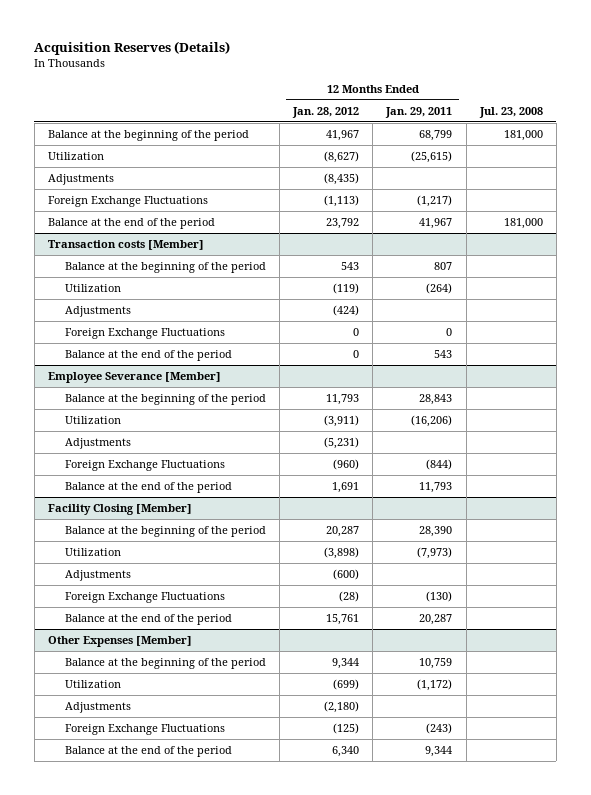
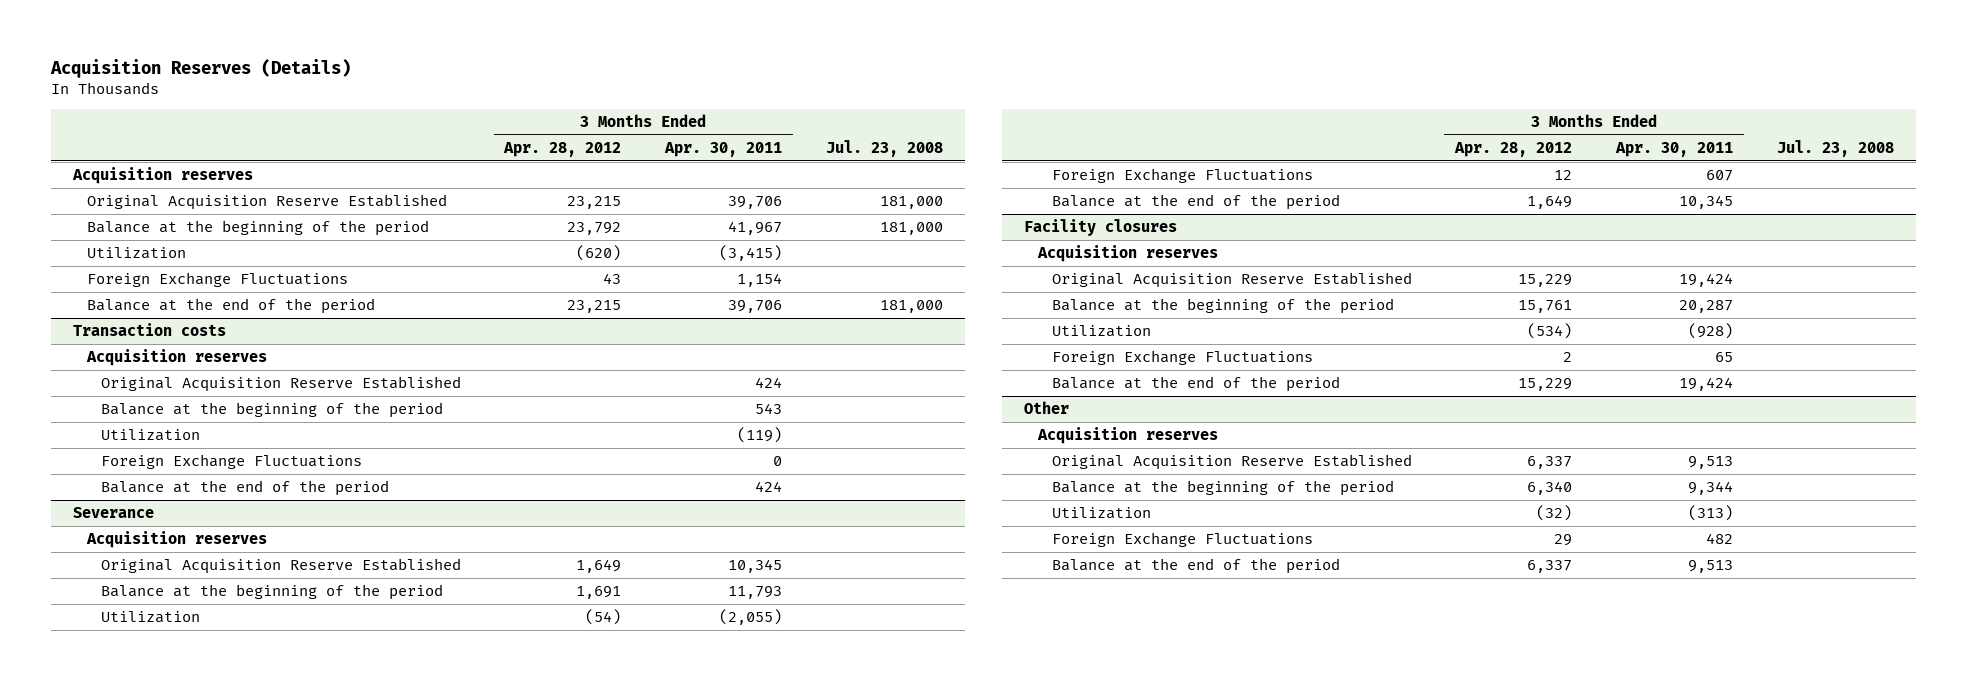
- | 12 Months Ended Jan. 28, 2012 | 12 Months Ended Jan. 29, 2011 | Jul. 23, 2008
+ | 3 Months Ended Apr. 28, 2012 | 3 Months Ended Apr. 30, 2011 | Jul. 23, 2008
+ Acquisition reserves
+ Original Acquisition Reserve Established | 23,215 | 39,706 | 181,000
- Adjustments | (8,435) | |
- Transaction costs [Member]
+ Transaction costs
+ Acquisition reserves
+ Original Acquisition Reserve Established | | 424 |
- Adjustments | (424) | |
- Employee Severance [Member]
+ Severance
+ Acquisition reserves
+ Original Acquisition Reserve Established | 1,649 | 10,345 |
- Adjustments | (5,231) | |
- Facility Closing [Member]
- Balance at the beginning of the period | 20,287 | 28,390 |
- Utilization | (3,898) | (7,973) |
- Adjustments | (600) | |
- Foreign Exchange Fluctuations | (28) | (130) |
- Balance at the end of the period | 15,761 | 20,287 |
- Other Expenses [Member]
+ Facility closures
+ Acquisition reserves
+ Original Acquisition Reserve Established | 15,229 | 19,424 |
+ Balance at the beginning of the period | 15,761 | 20,287 |
+ Utilization | (534) | (928) |
+ Foreign Exchange Fluctuations | 2 | 65 |
+ Balance at the end of the period | 15,229 | 19,424 |
+ Other
+ Acquisition reserves
+ Original Acquisition Reserve Established | 6,337 | 9,513 |
- Adjustments | (2,180) | |

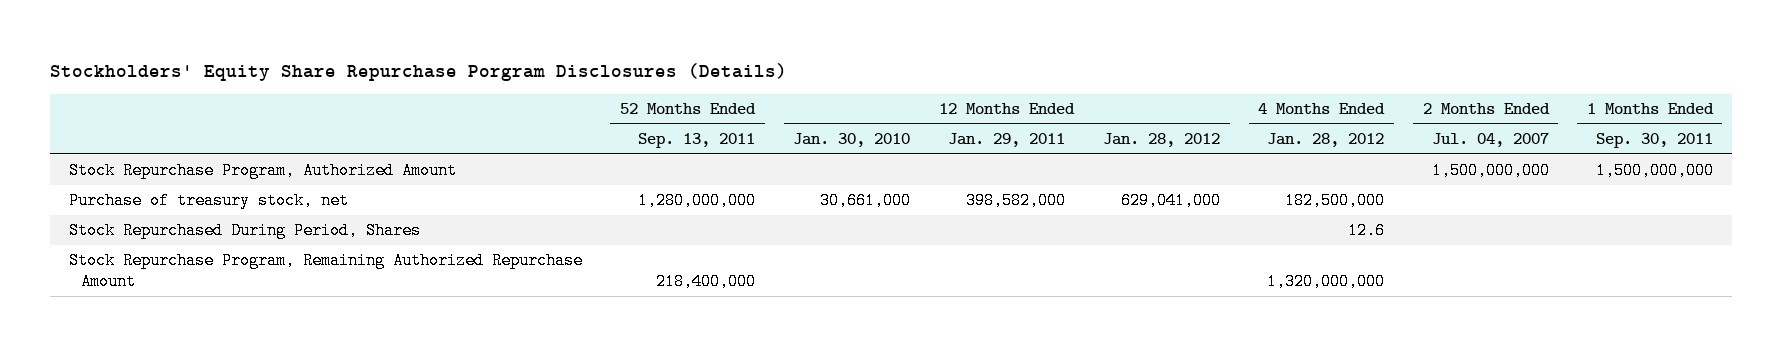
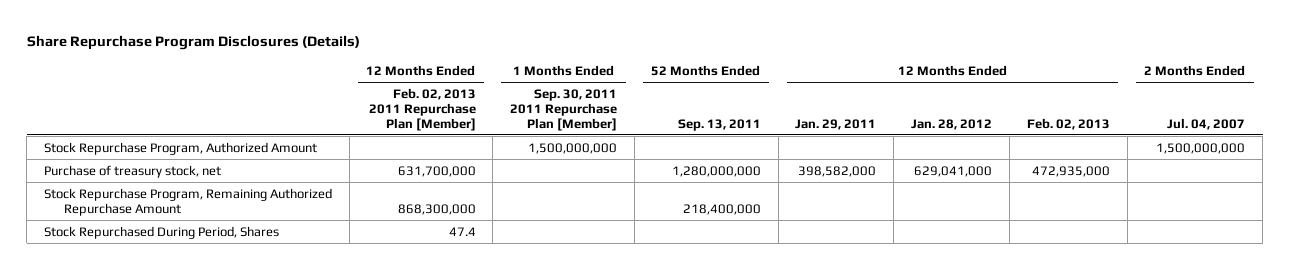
- Stockholders' Equity Share Repurchase Porgram Disclosures (Details)
+ Share Repurchase Program Disclosures (Details)
- | 52 Months Ended Sep. 13, 2011 | 12 Months Ended Jan. 30, 2010 | 12 Months Ended Jan. 29, 2011 | 12 Months Ended Jan. 28, 2012 | 4 Months Ended Jan. 28, 2012 | 2 Months Ended Jul. 04, 2007 | 1 Months Ended Sep. 30, 2011
+ | 12 Months Ended Feb. 02, 2013 2011 Repurchase Plan [Member] | 1 Months Ended Sep. 30, 2011 2011 Repurchase Plan [Member] | 52 Months Ended Sep. 13, 2011 | 12 Months Ended Jan. 29, 2011 | 12 Months Ended Jan. 28, 2012 | 12 Months Ended Feb. 02, 2013 | 2 Months Ended Jul. 04, 2007
moved down: Stock Repurchased During Period, Shares | 47.4 | | | | | |

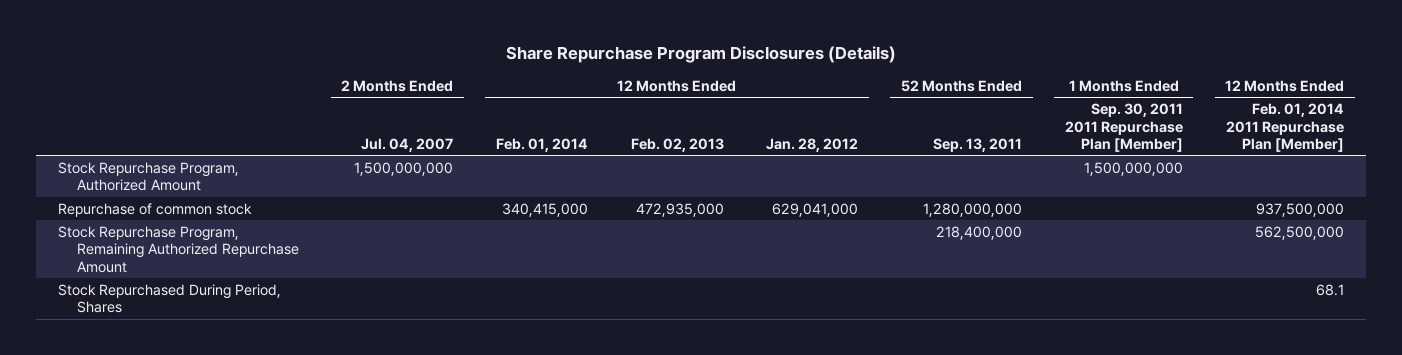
- | 12 Months Ended Feb. 02, 2013 2011 Repurchase Plan [Member] | 1 Months Ended Sep. 30, 2011 2011 Repurchase Plan [Member] | 52 Months Ended Sep. 13, 2011 | 12 Months Ended Jan. 29, 2011 | 12 Months Ended Jan. 28, 2012 | 12 Months Ended Feb. 02, 2013 | 2 Months Ended Jul. 04, 2007
+ | 2 Months Ended Jul. 04, 2007 | 12 Months Ended Feb. 01, 2014 | 12 Months Ended Feb. 02, 2013 | 12 Months Ended Jan. 28, 2012 | 52 Months Ended Sep. 13, 2011 | 1 Months Ended Sep. 30, 2011 2011 Repurchase Plan [Member] | 12 Months Ended Feb. 01, 2014 2011 Repurchase Plan [Member]
- Purchase of treasury stock, net | 631,700,000 | | 1,280,000,000 | 398,582,000 | 629,041,000 | 472,935,000 |
+ Repurchase of common stock | | 340,415,000 | 472,935,000 | 629,041,000 | 1,280,000,000 | | 937,500,000

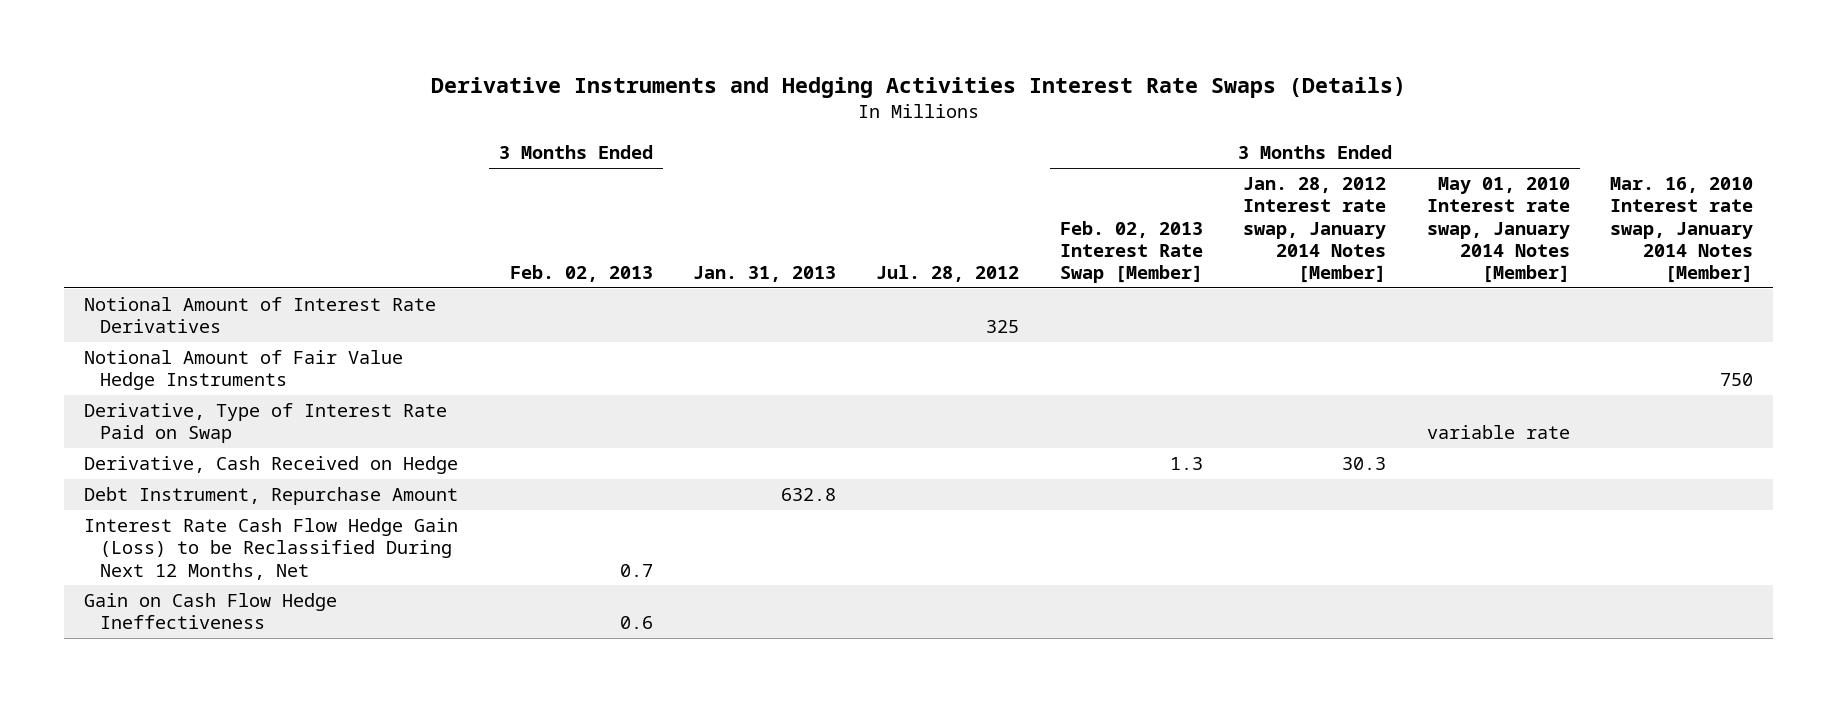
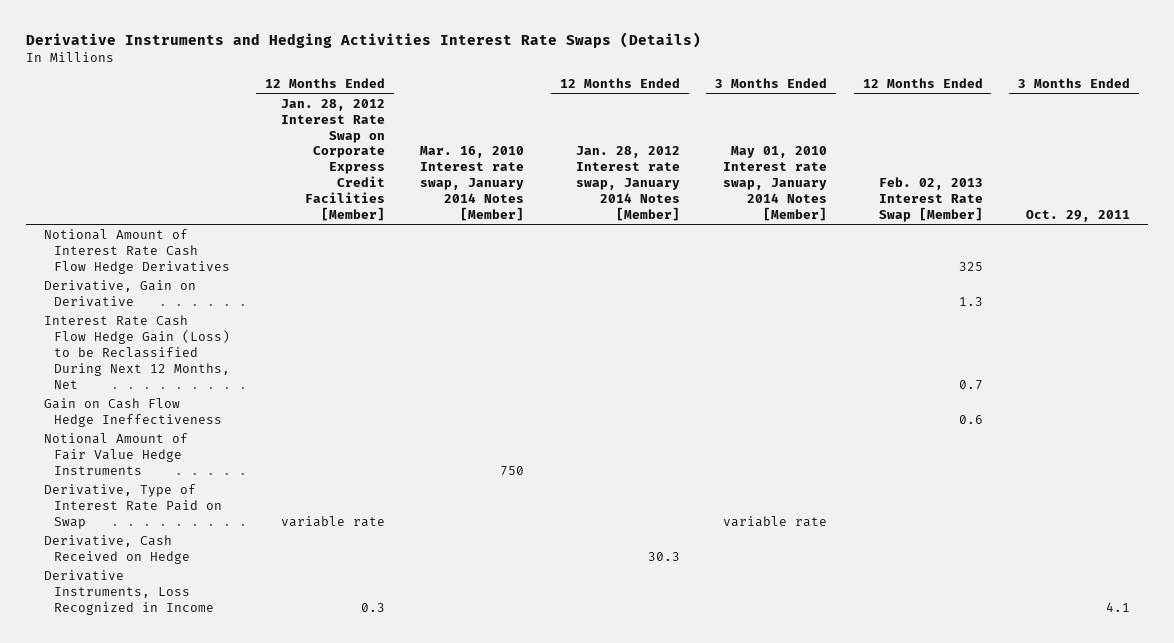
- | 3 Months Ended Feb. 02, 2013 | Jan. 31, 2013 | Jul. 28, 2012 | 3 Months Ended Feb. 02, 2013 Interest Rate Swap [Member] | 3 Months Ended Jan. 28, 2012 Interest rate swap, January 2014 Notes [Member] | 3 Months Ended May 01, 2010 Interest rate swap, January 2014 Notes [Member] | Mar. 16, 2010 Interest rate swap, January 2014 Notes [Member]
+ | 12 Months Ended Jan. 28, 2012 Interest Rate Swap on Corporate Express Credit Facilities [Member] | Mar. 16, 2010 Interest rate swap, January 2014 Notes [Member] | 12 Months Ended Jan. 28, 2012 Interest rate swap, January 2014 Notes [Member] | 3 Months Ended May 01, 2010 Interest rate swap, January 2014 Notes [Member] | 12 Months Ended Feb. 02, 2013 Interest Rate Swap [Member] | 3 Months Ended Oct. 29, 2011
- Notional Amount of Interest Rate Derivatives | | | 325 | | | |
+ Notional Amount of Interest Rate Cash Flow Hedge Derivatives | | | | | 325 |
+ Derivative, Gain on Derivative | | | | | 1.3 |
moved up: Interest Rate Cash Flow Hedge Gain (Loss) to be Reclassified During Next 12 Months, Net | | | | | 0.7 |
moved up: Gain on Cash Flow Hedge Ineffectiveness | | | | | 0.6 |
- Debt Instrument, Repurchase Amount | | 632.8 | | | | |
+ Derivative Instruments, Loss Recognized in Income | 0.3 | | | | | 4.1

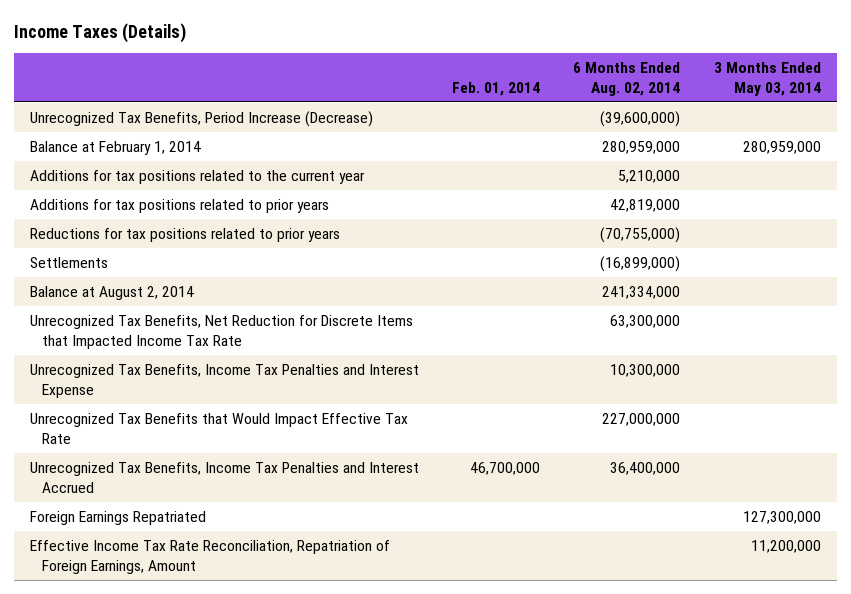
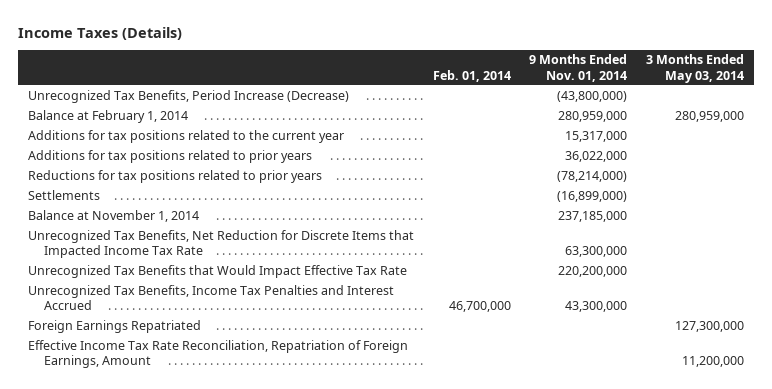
- | Feb. 01, 2014 | 6 Months Ended Aug. 02, 2014 | 3 Months Ended May 03, 2014
+ | Feb. 01, 2014 | 9 Months Ended Nov. 01, 2014 | 3 Months Ended May 03, 2014
- Balance at August 2, 2014 | | 241,334,000 |
+ Balance at November 1, 2014 | | 237,185,000 |
- Unrecognized Tax Benefits, Income Tax Penalties and Interest Expense | | 10,300,000 |

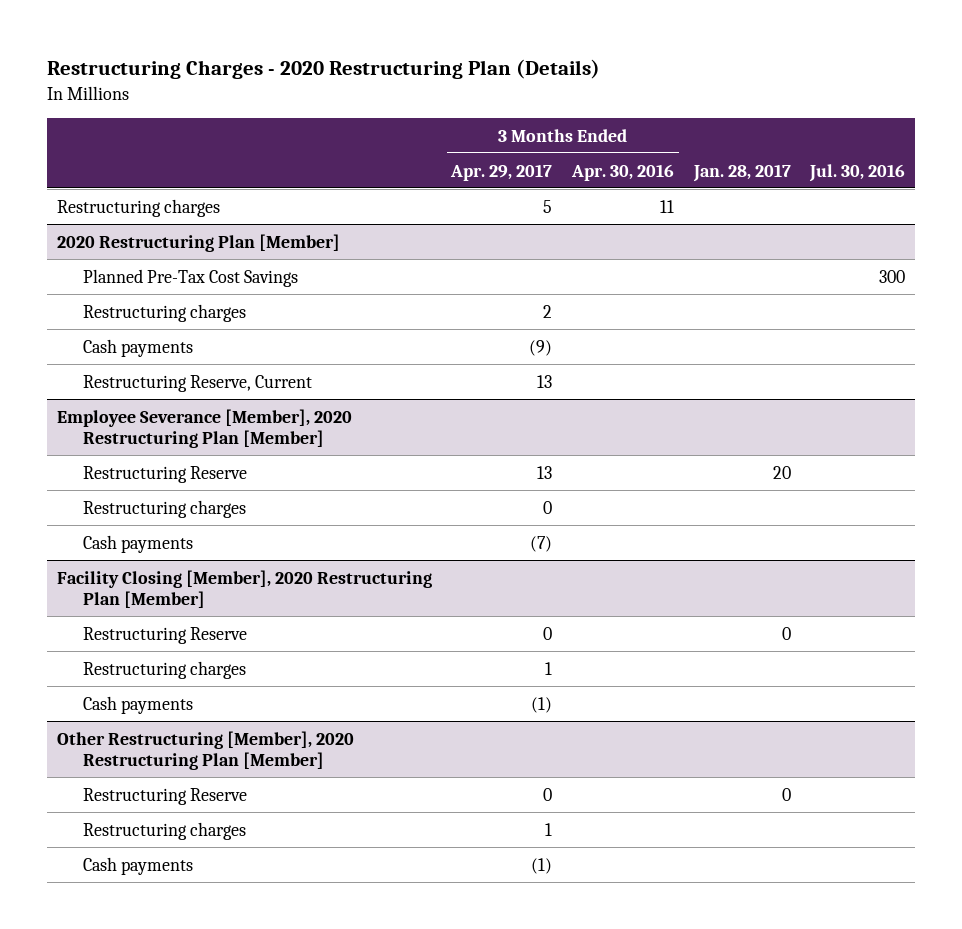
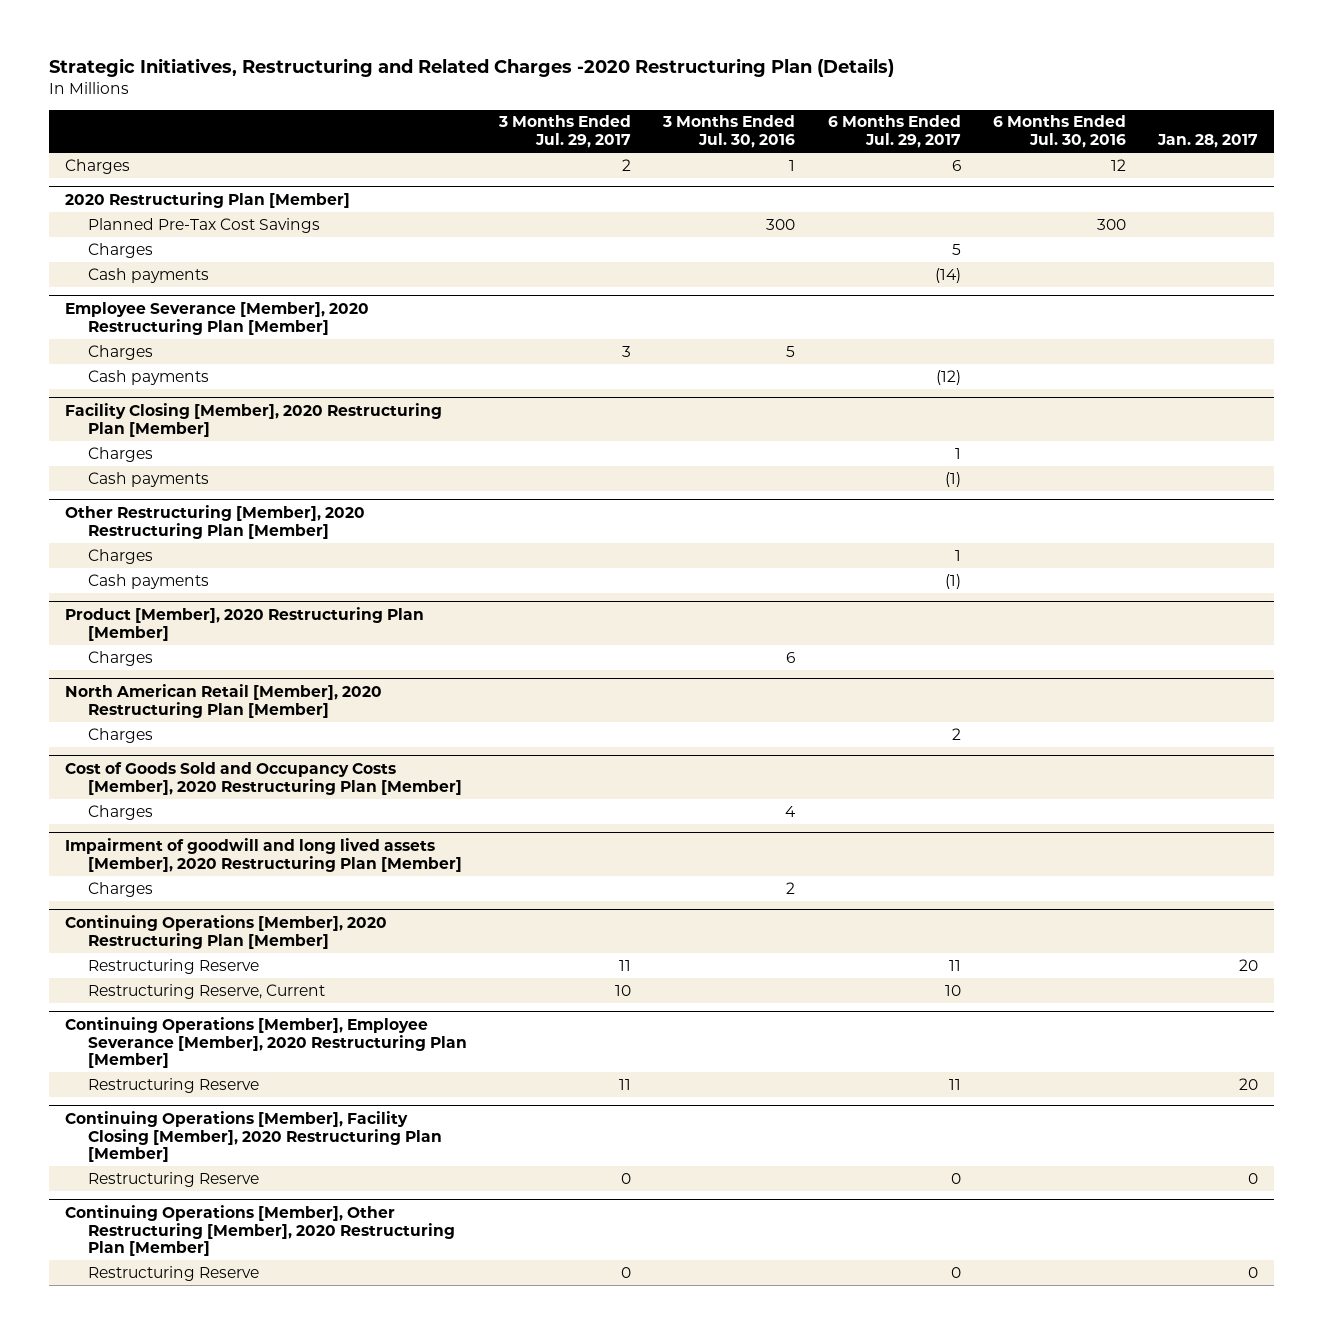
- Restructuring Charges - 2020 Restructuring Plan (Details)
+ Strategic Initiatives, Restructuring and Related Charges -2020 Restructuring Plan (Details)
- | 3 Months Ended Apr. 29, 2017 | 3 Months Ended Apr. 30, 2016 | Jan. 28, 2017 | Jul. 30, 2016
+ | 3 Months Ended Jul. 29, 2017 | 3 Months Ended Jul. 30, 2016 | 6 Months Ended Jul. 29, 2017 | 6 Months Ended Jul. 30, 2016 | Jan. 28, 2017
- Restructuring charges | 5 | 11 | |
+ Charges | 2 | 1 | 6 | 12 |
@ 2020 Restructuring Plan [Member]
- Restructuring charges | 2 | | |
+ Charges | | | 5 | |
- Restructuring Reserve, Current | 13 | | |
@ Employee Severance [Member], 2020 Restructuring Plan [Member]
- Restructuring Reserve | 13 | | 20 |
- Restructuring charges | 0 | | |
+ Charges | 3 | 5 | | |
@ Facility Closing [Member], 2020 Restructuring Plan [Member]
- Restructuring Reserve | 0 | | 0 |
- Restructuring charges | 1 | | |
+ Charges | | | 1 | |
@ Other Restructuring [Member], 2020 Restructuring Plan [Member]
- Restructuring Reserve | 0 | | 0 |
- Restructuring charges | 1 | | |
+ Charges | | | 1 | |
+ Product [Member], 2020 Restructuring Plan [Member]
+ Charges | | 6 | | |
+ North American Retail [Member], 2020 Restructuring Plan [Member]
+ Charges | | | 2 | |
+ Cost of Goods Sold and Occupancy Costs [Member], 2020 Restructuring Plan [Member]
+ Charges | | 4 | | |
+ Impairment of goodwill and long lived assets [Member], 2020 Restructuring Plan [Member]
+ Charges | | 2 | | |
+ Continuing Operations [Member], 2020 Restructuring Plan [Member]
+ Restructuring Reserve | 11 | | 11 | | 20
+ Restructuring Reserve, Current | 10 | | 10 | |
+ Continuing Operations [Member], Employee Severance [Member], 2020 Restructuring Plan [Member]
+ Restructuring Reserve | 11 | | 11 | | 20
+ Continuing Operations [Member], Facility Closing [Member], 2020 Restructuring Plan [Member]
+ Restructuring Reserve | 0 | | 0 | | 0
+ Continuing Operations [Member], Other Restructuring [Member], 2020 Restructuring Plan [Member]
+ Restructuring Reserve | 0 | | 0 | | 0

